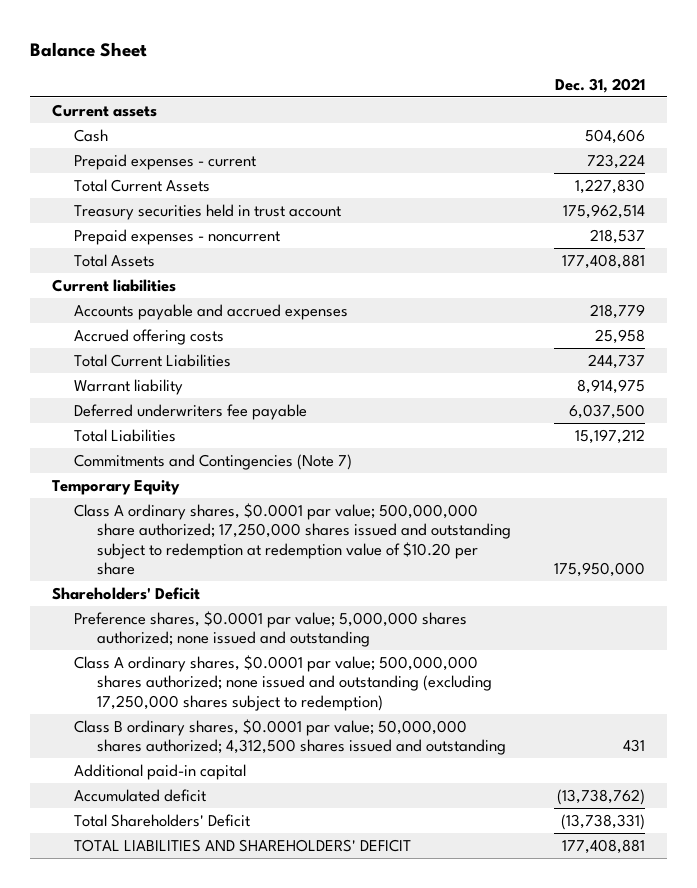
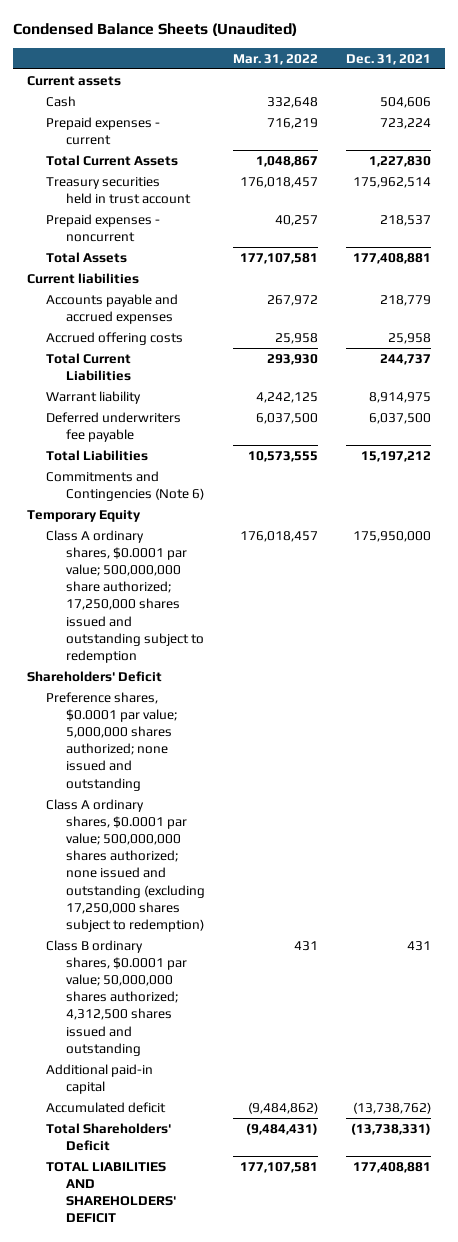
- Balance Sheet
+ Condensed Balance Sheets (Unaudited)
- | Dec. 31, 2021
+ | Mar. 31, 2022 | Dec. 31, 2021
- Commitments and Contingencies (Note 7)
+ Commitments and Contingencies (Note 6)
- Class A ordinary shares, $0.0001 par value; 500,000,000 share authorized; 17,250,000 shares issued and outstanding subject to redemption at redemption value of $10.20 per share | 175,950,000
+ Class A ordinary shares, $0.0001 par value; 500,000,000 share authorized; 17,250,000 shares issued and outstanding subject to redemption | 176,018,457 | 175,950,000

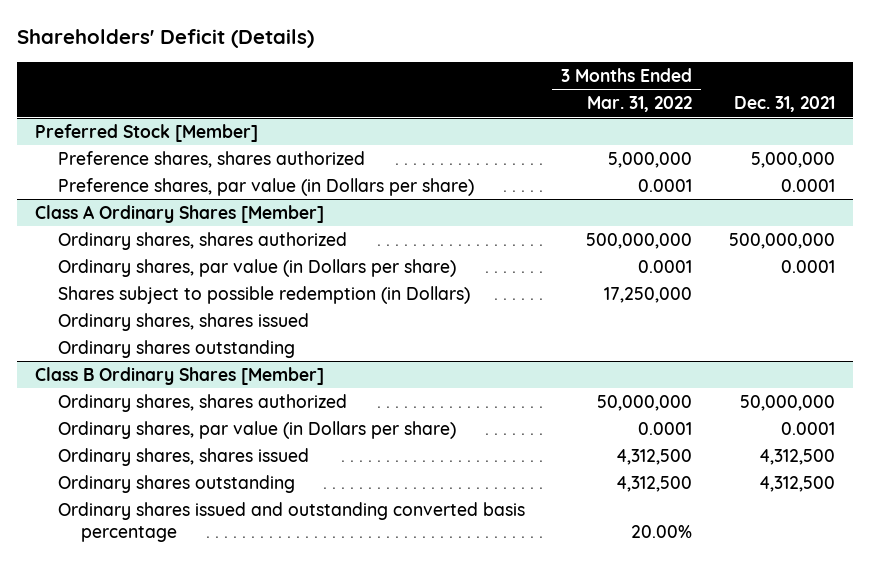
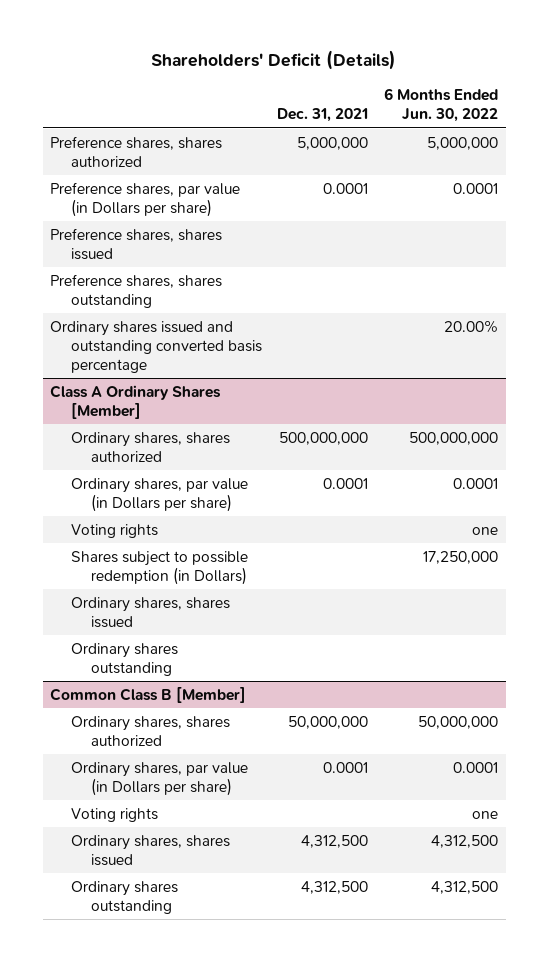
- | 3 Months Ended Mar. 31, 2022 | Dec. 31, 2021
+ | Dec. 31, 2021 | 6 Months Ended Jun. 30, 2022
- Preferred Stock [Member]
+ Preference shares, shares issued
+ Preference shares, shares outstanding
+ Ordinary shares issued and outstanding converted basis percentage | | 20.00%
@ Class A Ordinary Shares [Member]
+ Voting rights | | one
- Class B Ordinary Shares [Member]
+ Common Class B [Member]
+ Voting rights | | one
- Ordinary shares issued and outstanding converted basis percentage | 20.00% |

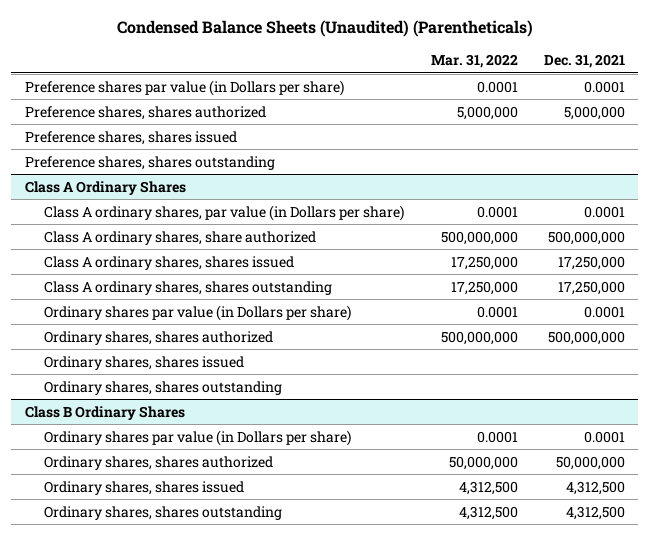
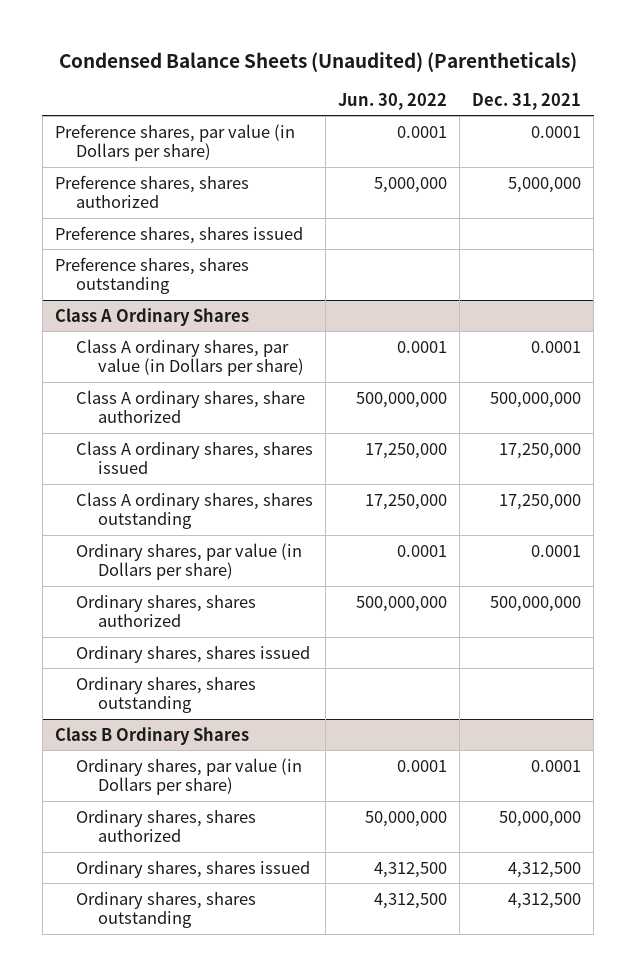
- | Mar. 31, 2022 | Dec. 31, 2021
+ | Jun. 30, 2022 | Dec. 31, 2021
- Preference shares par value (in Dollars per share) | 0.0001 | 0.0001
+ Preference shares, par value (in Dollars per share) | 0.0001 | 0.0001
@ Class A Ordinary Shares
- Ordinary shares par value (in Dollars per share) | 0.0001 | 0.0001
+ Ordinary shares, par value (in Dollars per share) | 0.0001 | 0.0001
@ Class B Ordinary Shares
- Ordinary shares par value (in Dollars per share) | 0.0001 | 0.0001
+ Ordinary shares, par value (in Dollars per share) | 0.0001 | 0.0001

